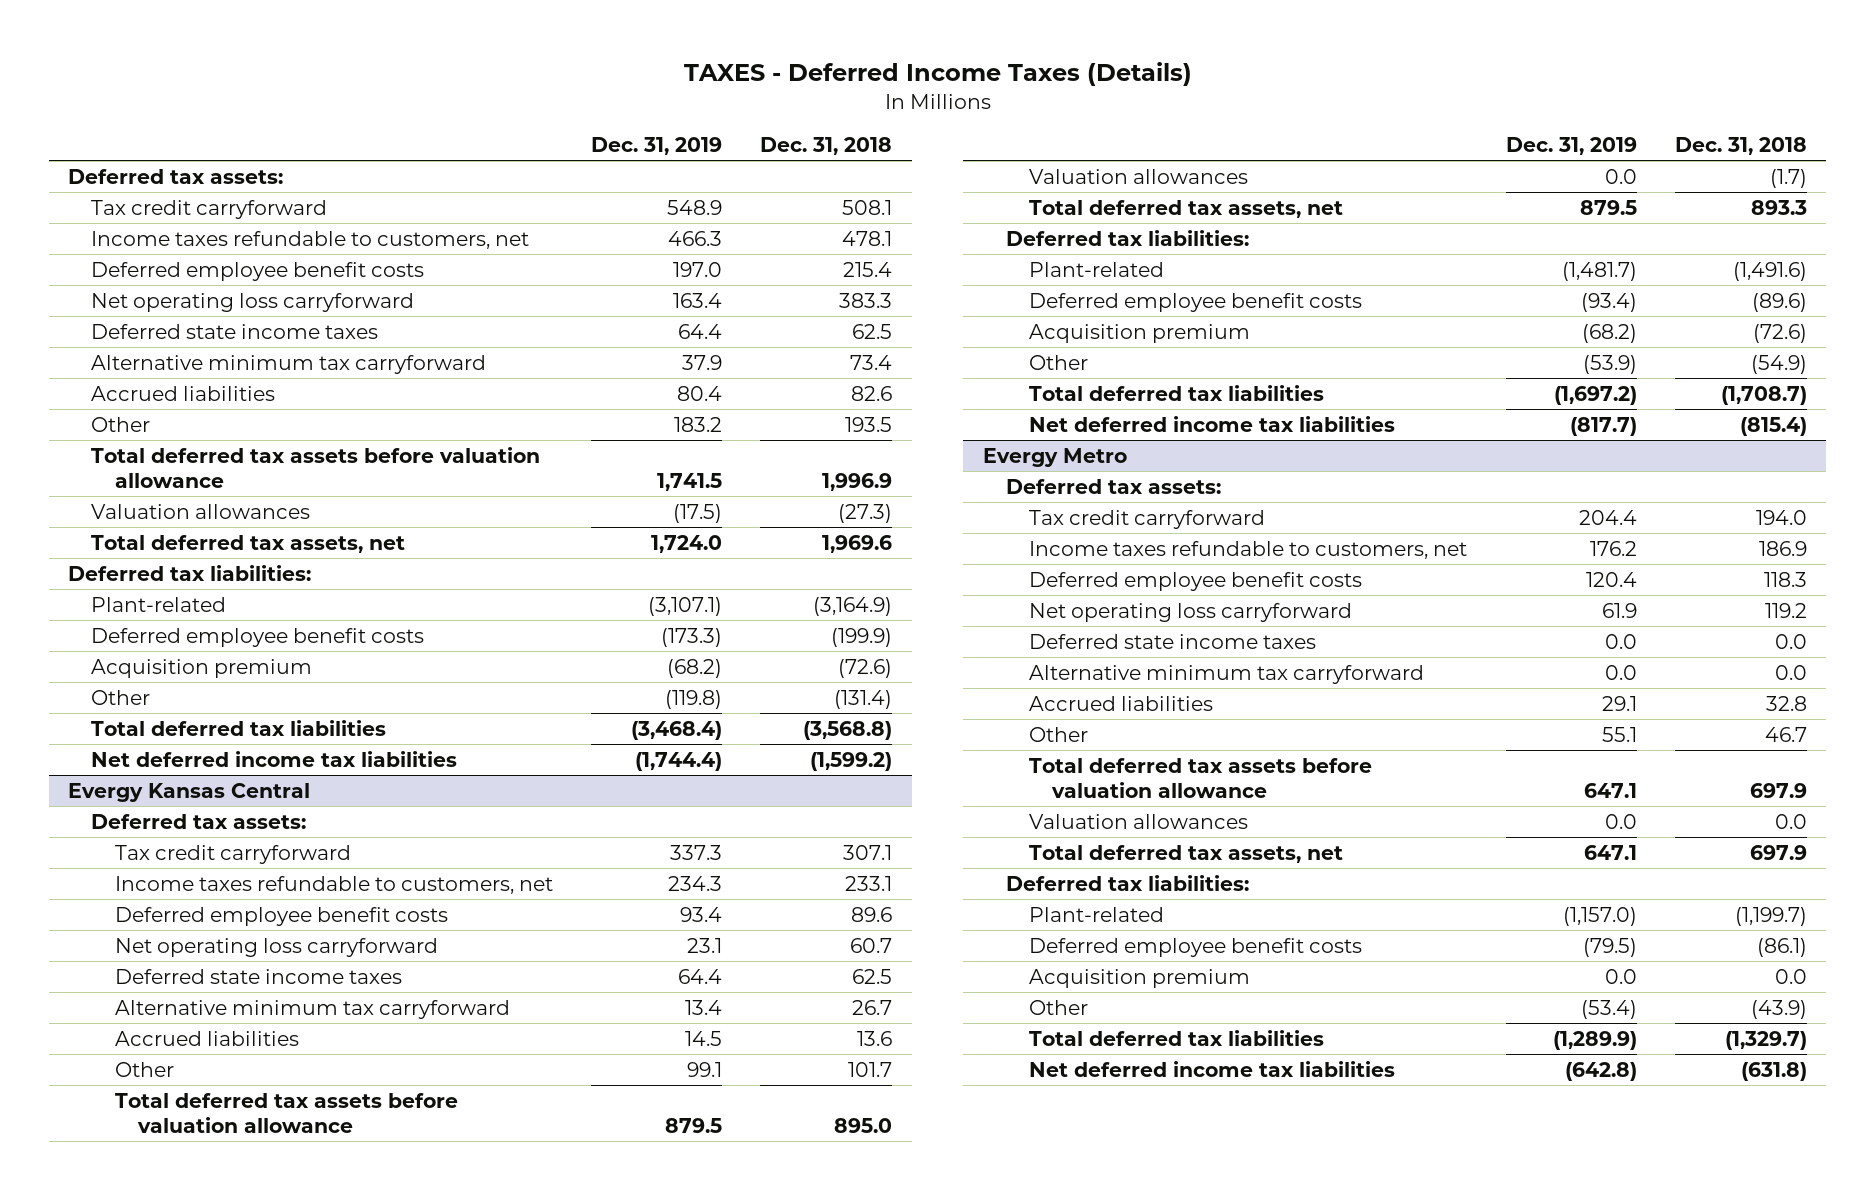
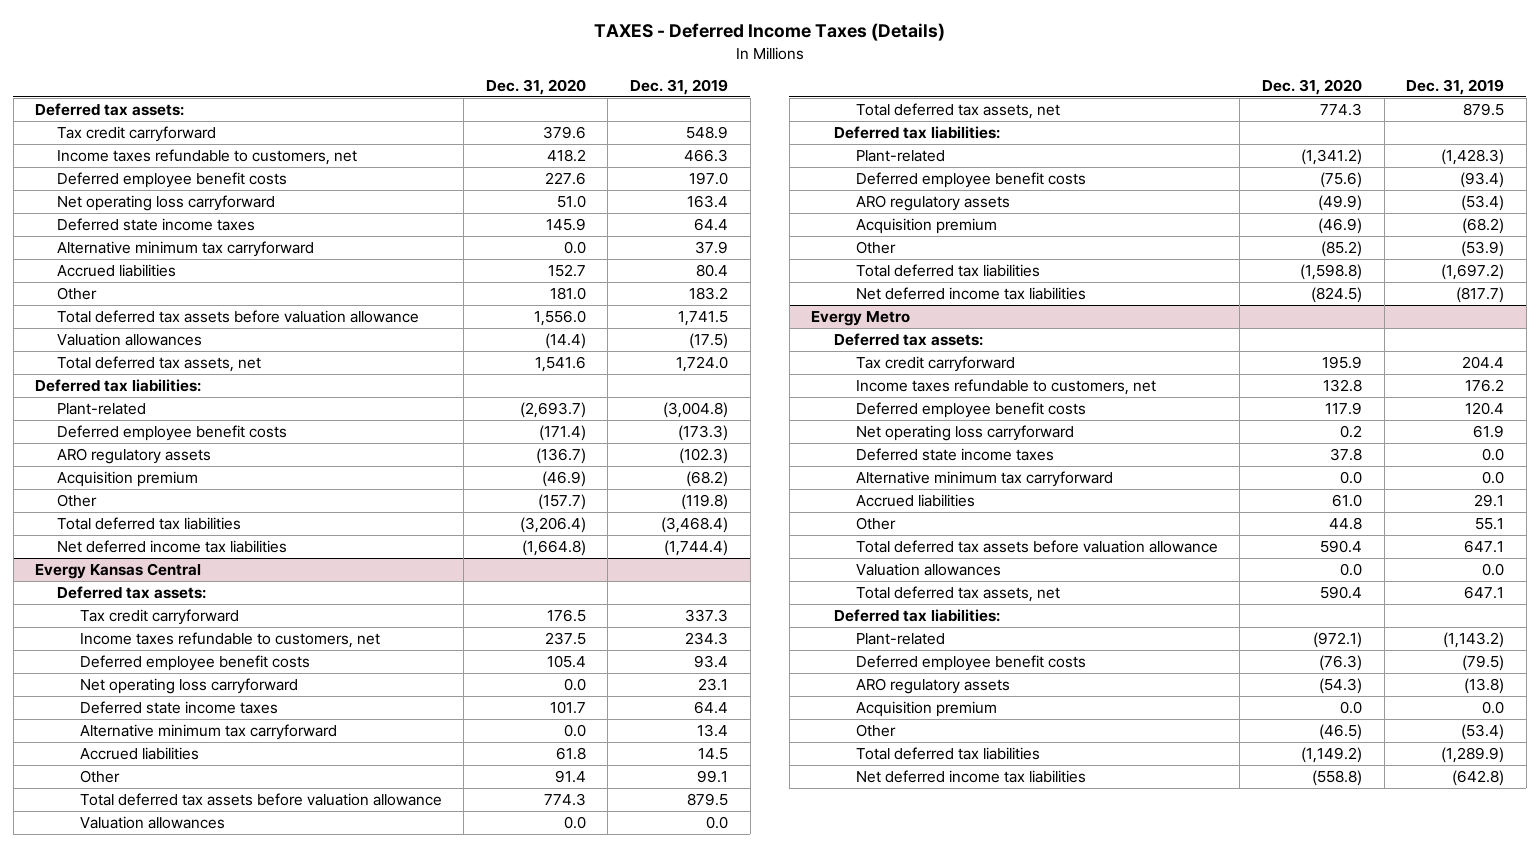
- | Dec. 31, 2019 | Dec. 31, 2018
+ | Dec. 31, 2020 | Dec. 31, 2019
- Plant-related | (3,107.1) | (3,164.9)
+ Plant-related | (2,693.7) | (3,004.8)
+ ARO regulatory assets | (136.7) | (102.3)
@ Evergy Kansas Central
- Plant-related | (1,481.7) | (1,491.6)
+ Plant-related | (1,341.2) | (1,428.3)
+ ARO regulatory assets | (49.9) | (53.4)
@ Evergy Metro
- Plant-related | (1,157.0) | (1,199.7)
+ Plant-related | (972.1) | (1,143.2)
+ ARO regulatory assets | (54.3) | (13.8)

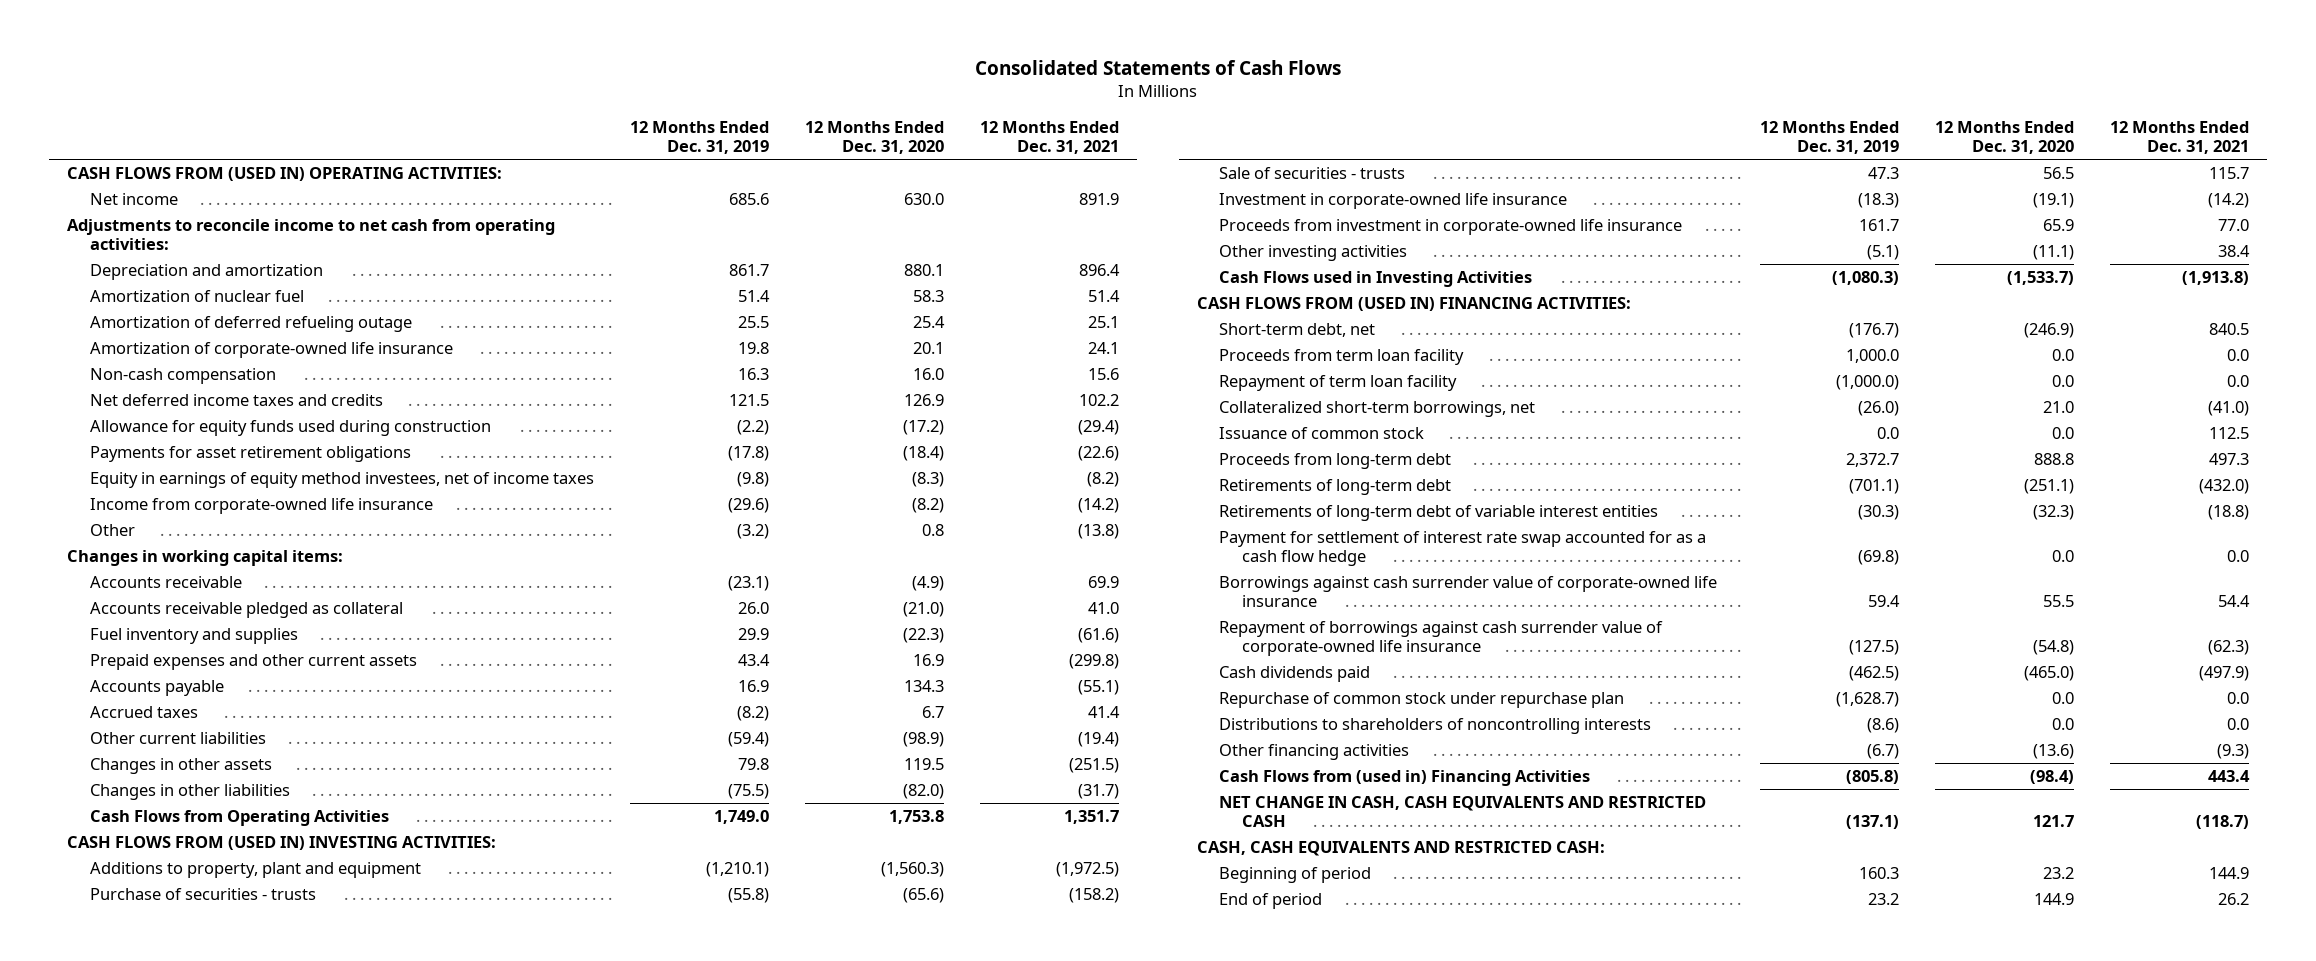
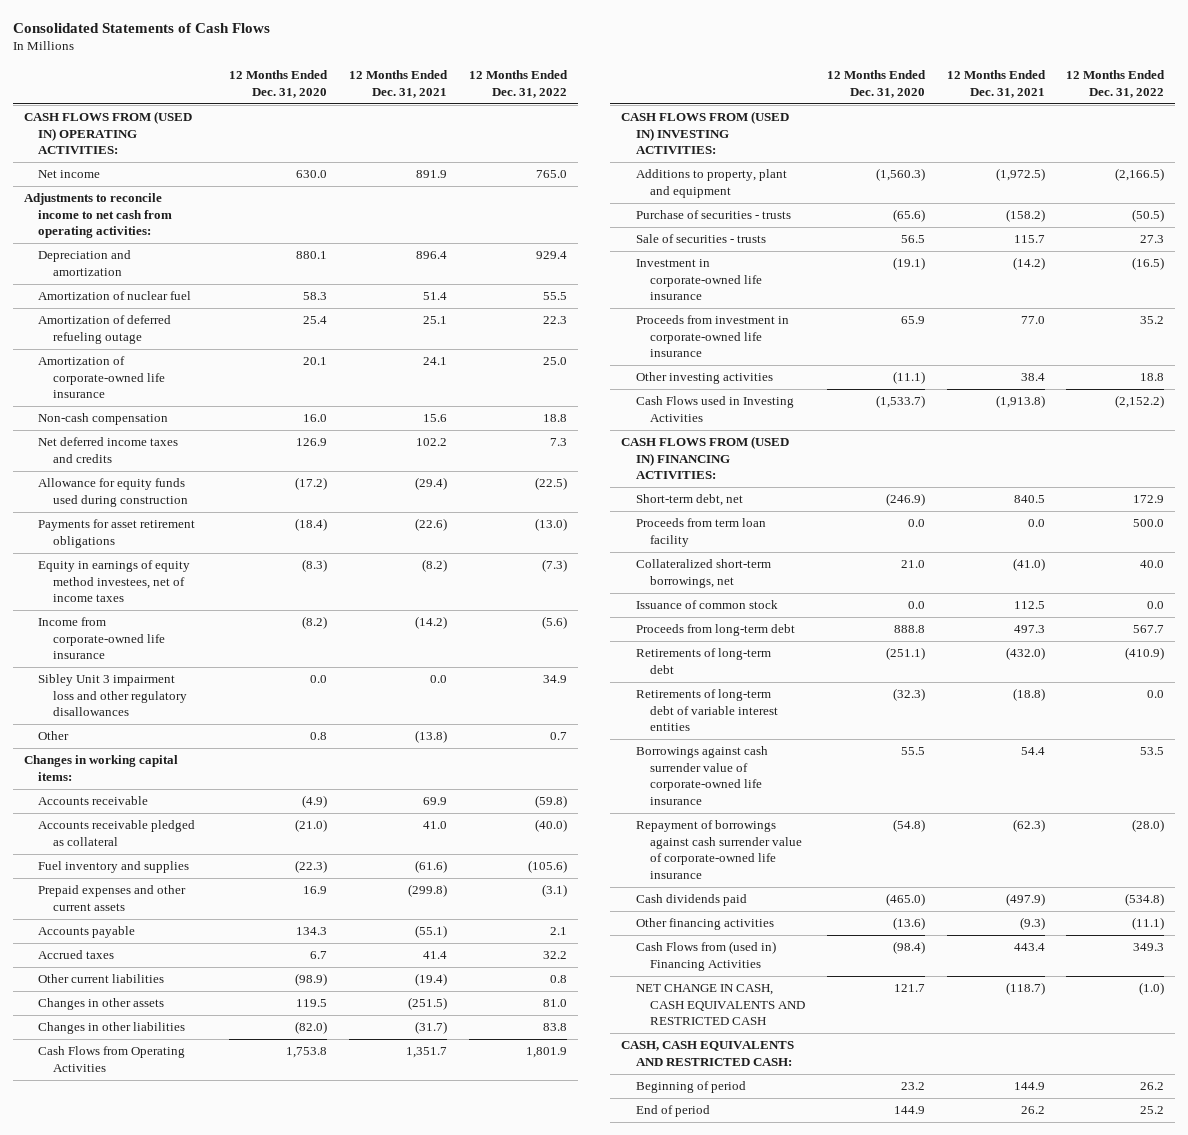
- | 12 Months Ended Dec. 31, 2019 | 12 Months Ended Dec. 31, 2020 | 12 Months Ended Dec. 31, 2021
+ | 12 Months Ended Dec. 31, 2020 | 12 Months Ended Dec. 31, 2021 | 12 Months Ended Dec. 31, 2022
+ Sibley Unit 3 impairment loss and other regulatory disallowances | 0.0 | 0.0 | 34.9
- Repayment of term loan facility | (1,000.0) | 0.0 | 0.0
- Payment for settlement of interest rate swap accounted for as a cash flow hedge | (69.8) | 0.0 | 0.0
- Repurchase of common stock under repurchase plan | (1,628.7) | 0.0 | 0.0
- Distributions to shareholders of noncontrolling interests | (8.6) | 0.0 | 0.0

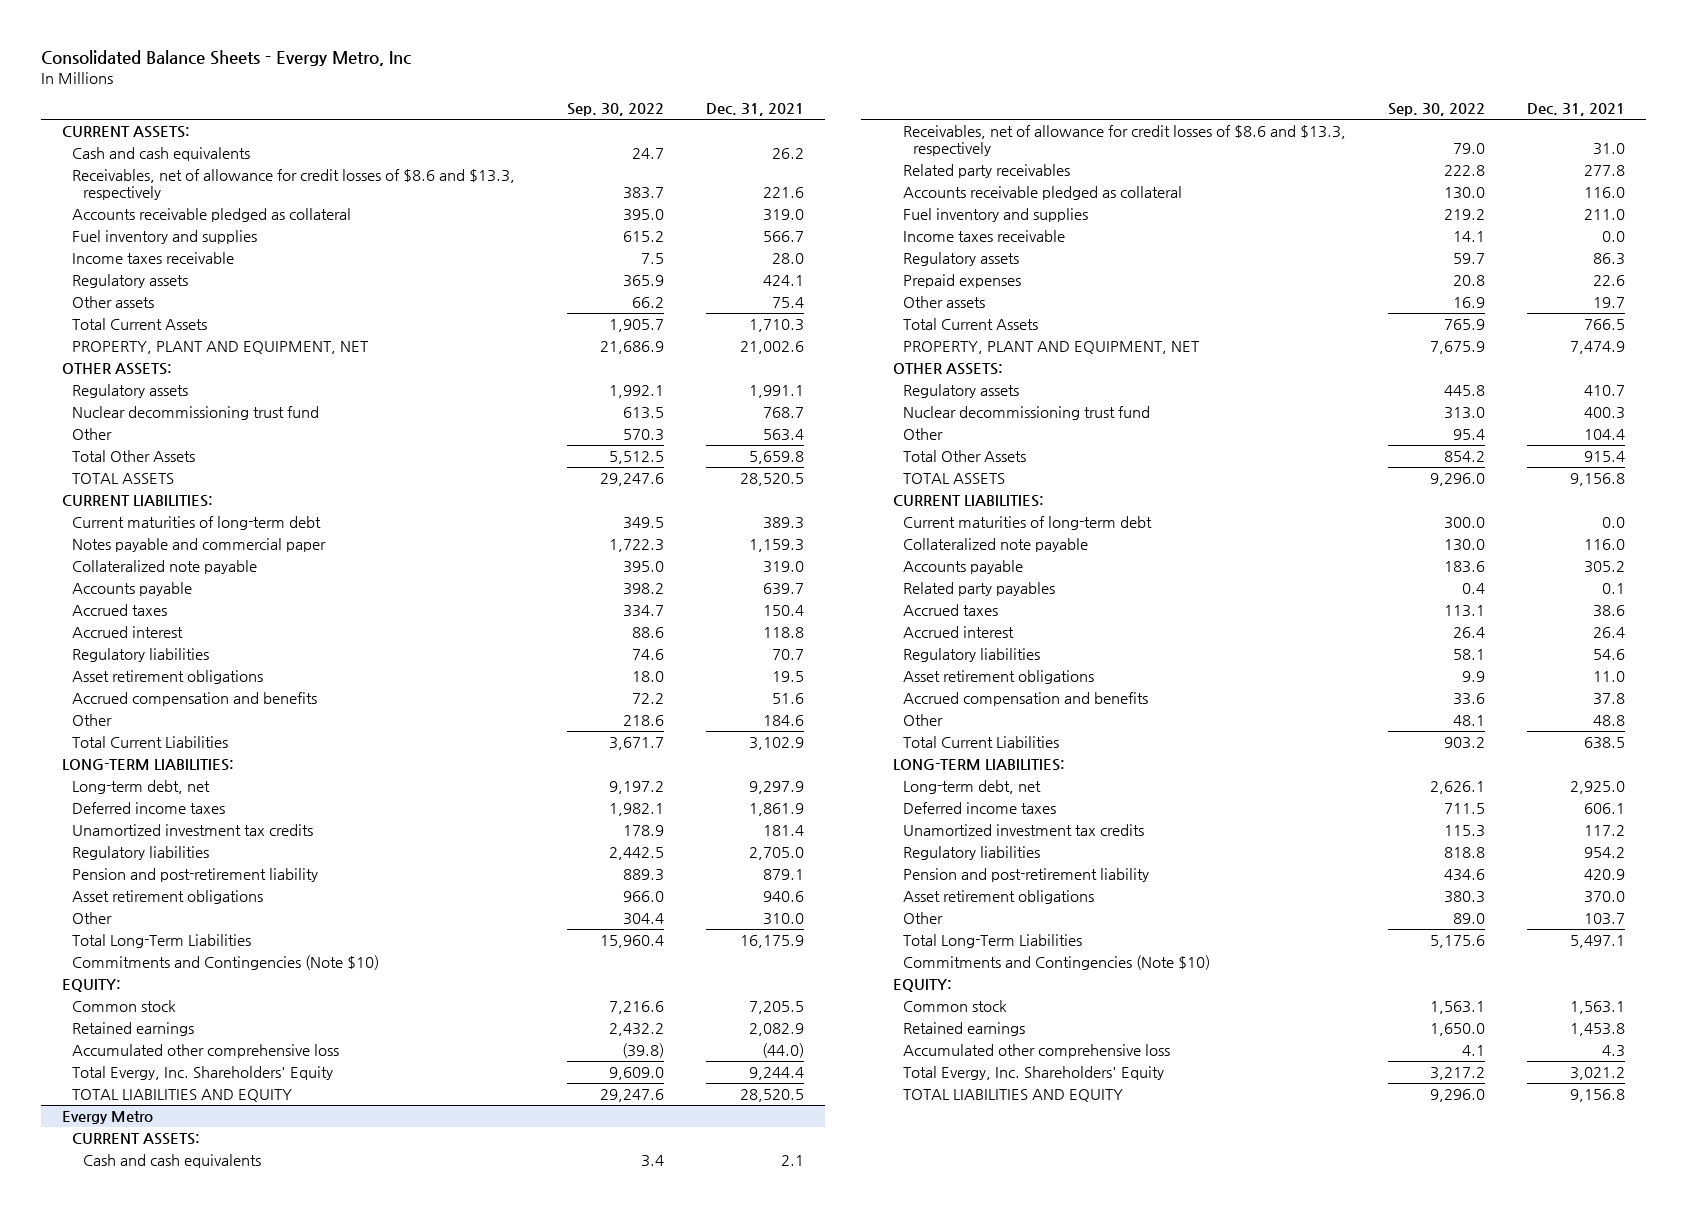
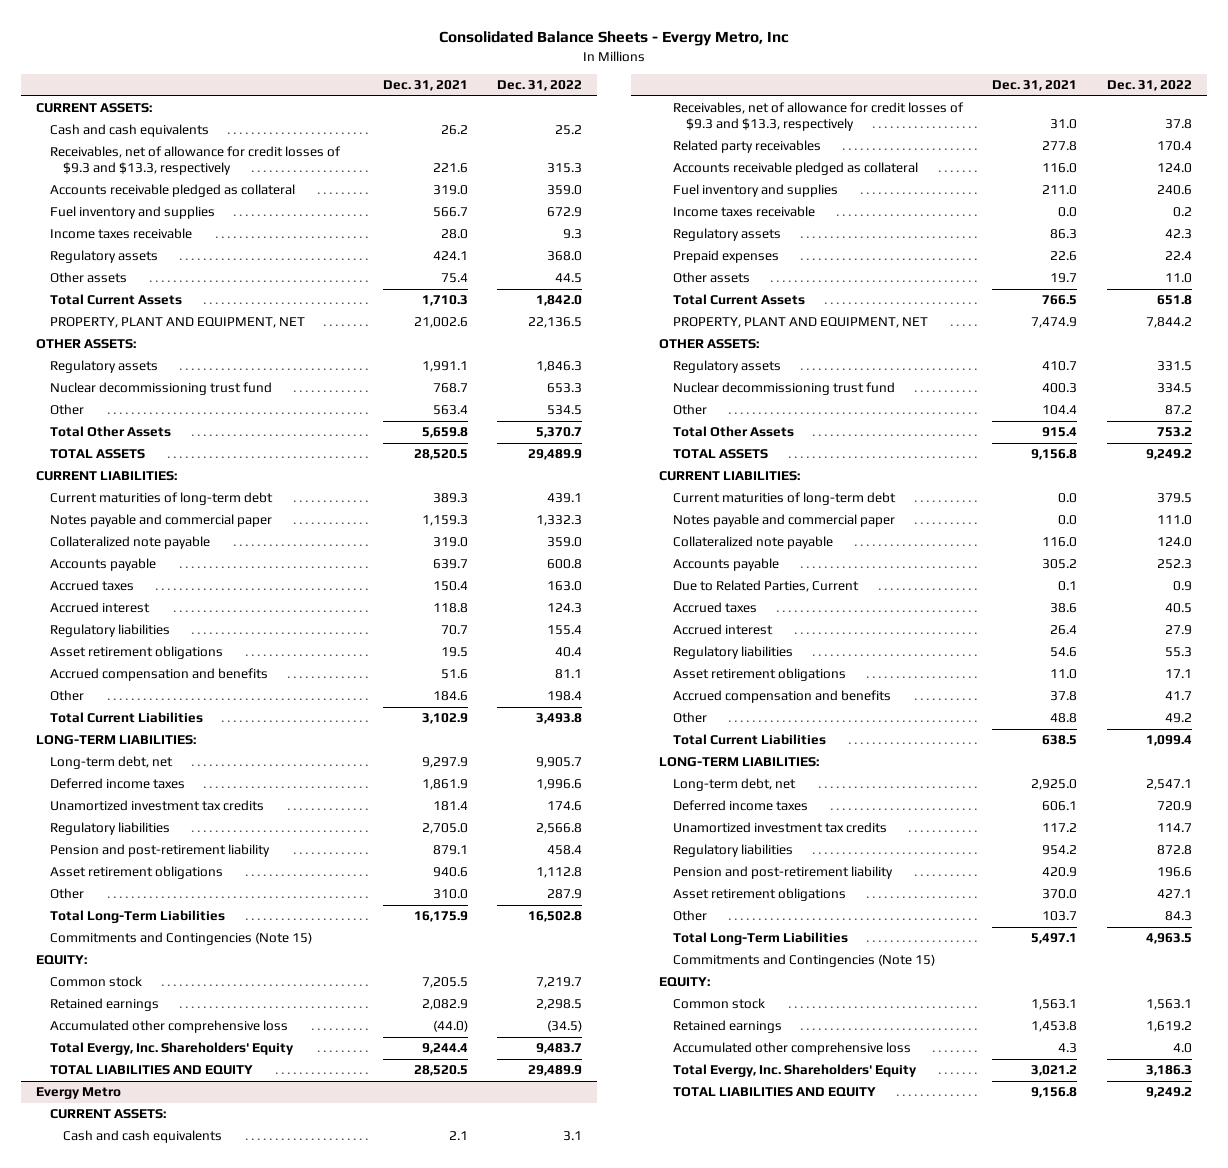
- | Sep. 30, 2022 | Dec. 31, 2021
+ | Dec. 31, 2021 | Dec. 31, 2022
- Receivables, net of allowance for credit losses of $8.6 and $13.3, respectively | 383.7 | 221.6
+ Receivables, net of allowance for credit losses of $9.3 and $13.3, respectively | 221.6 | 315.3
- Commitments and Contingencies (Note $10)
+ Commitments and Contingencies (Note 15)
@ Evergy Metro
- Receivables, net of allowance for credit losses of $8.6 and $13.3, respectively | 79.0 | 31.0
+ Receivables, net of allowance for credit losses of $9.3 and $13.3, respectively | 31.0 | 37.8
+ Notes payable and commercial paper | 0.0 | 111.0
- Related party payables | 0.4 | 0.1
+ Due to Related Parties, Current | 0.1 | 0.9
- Commitments and Contingencies (Note $10)
+ Commitments and Contingencies (Note 15)

